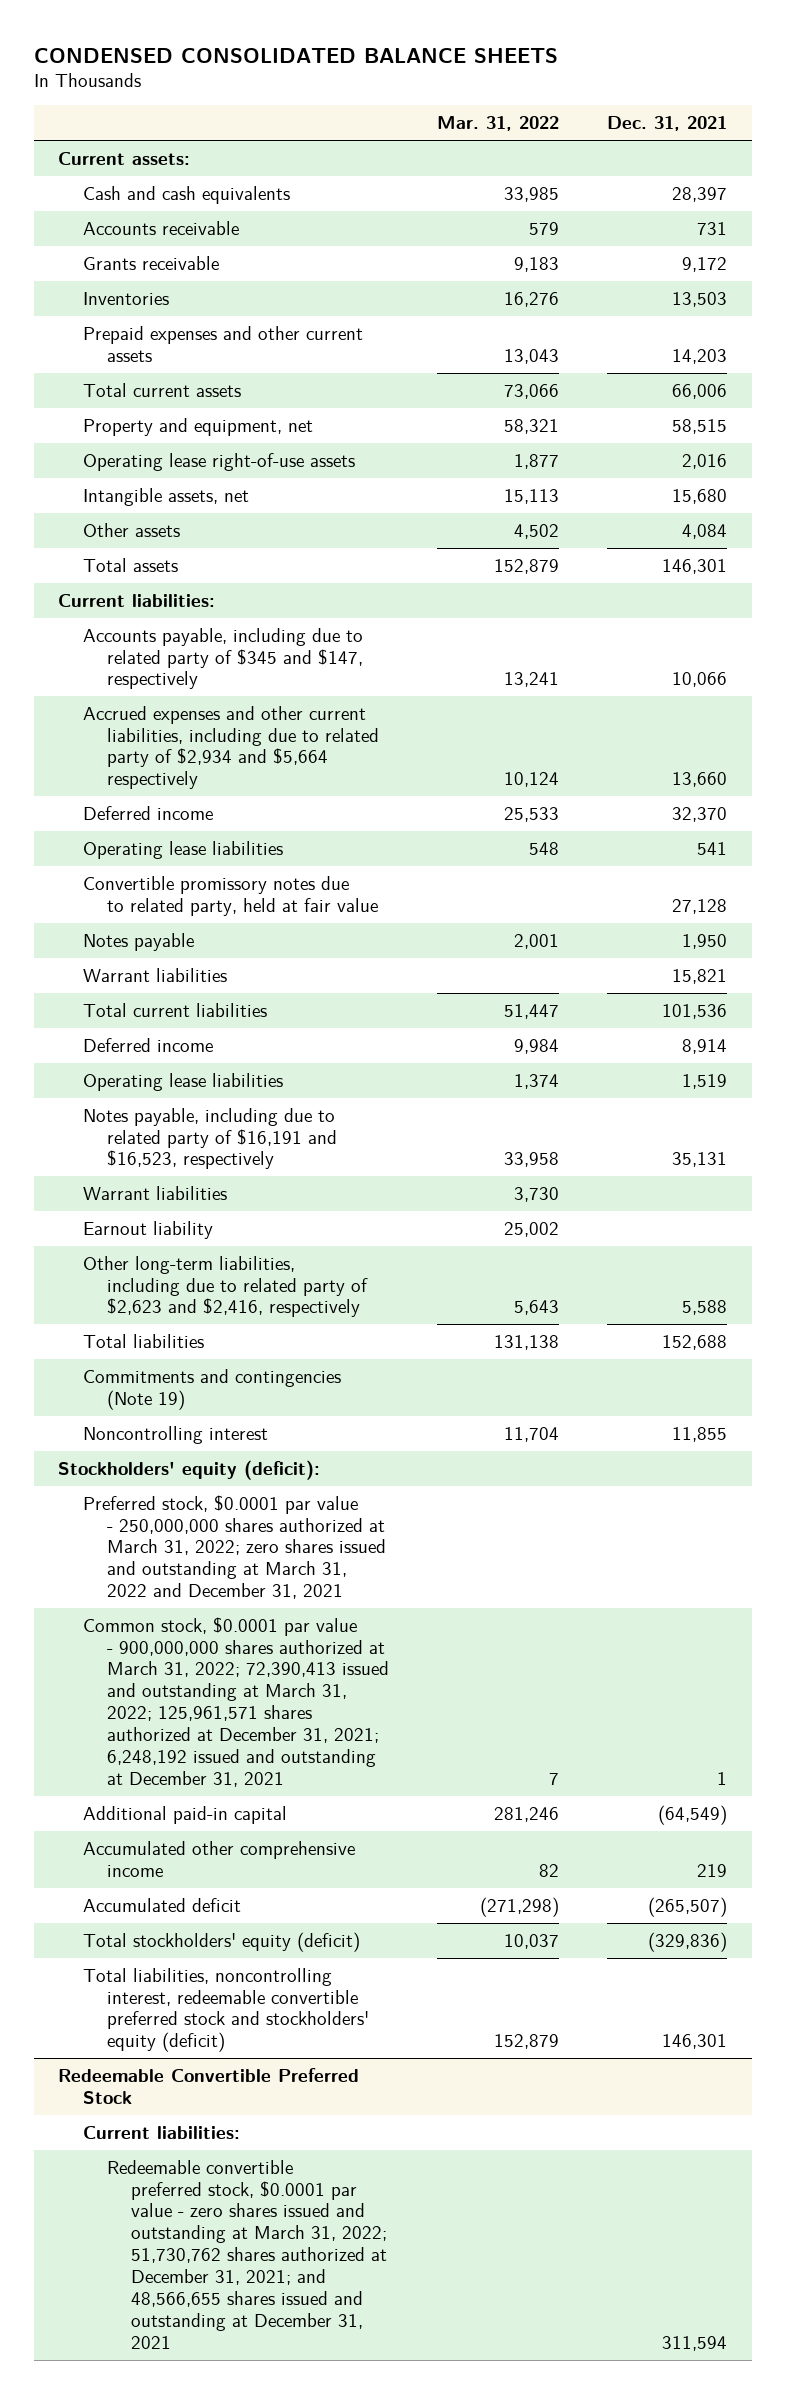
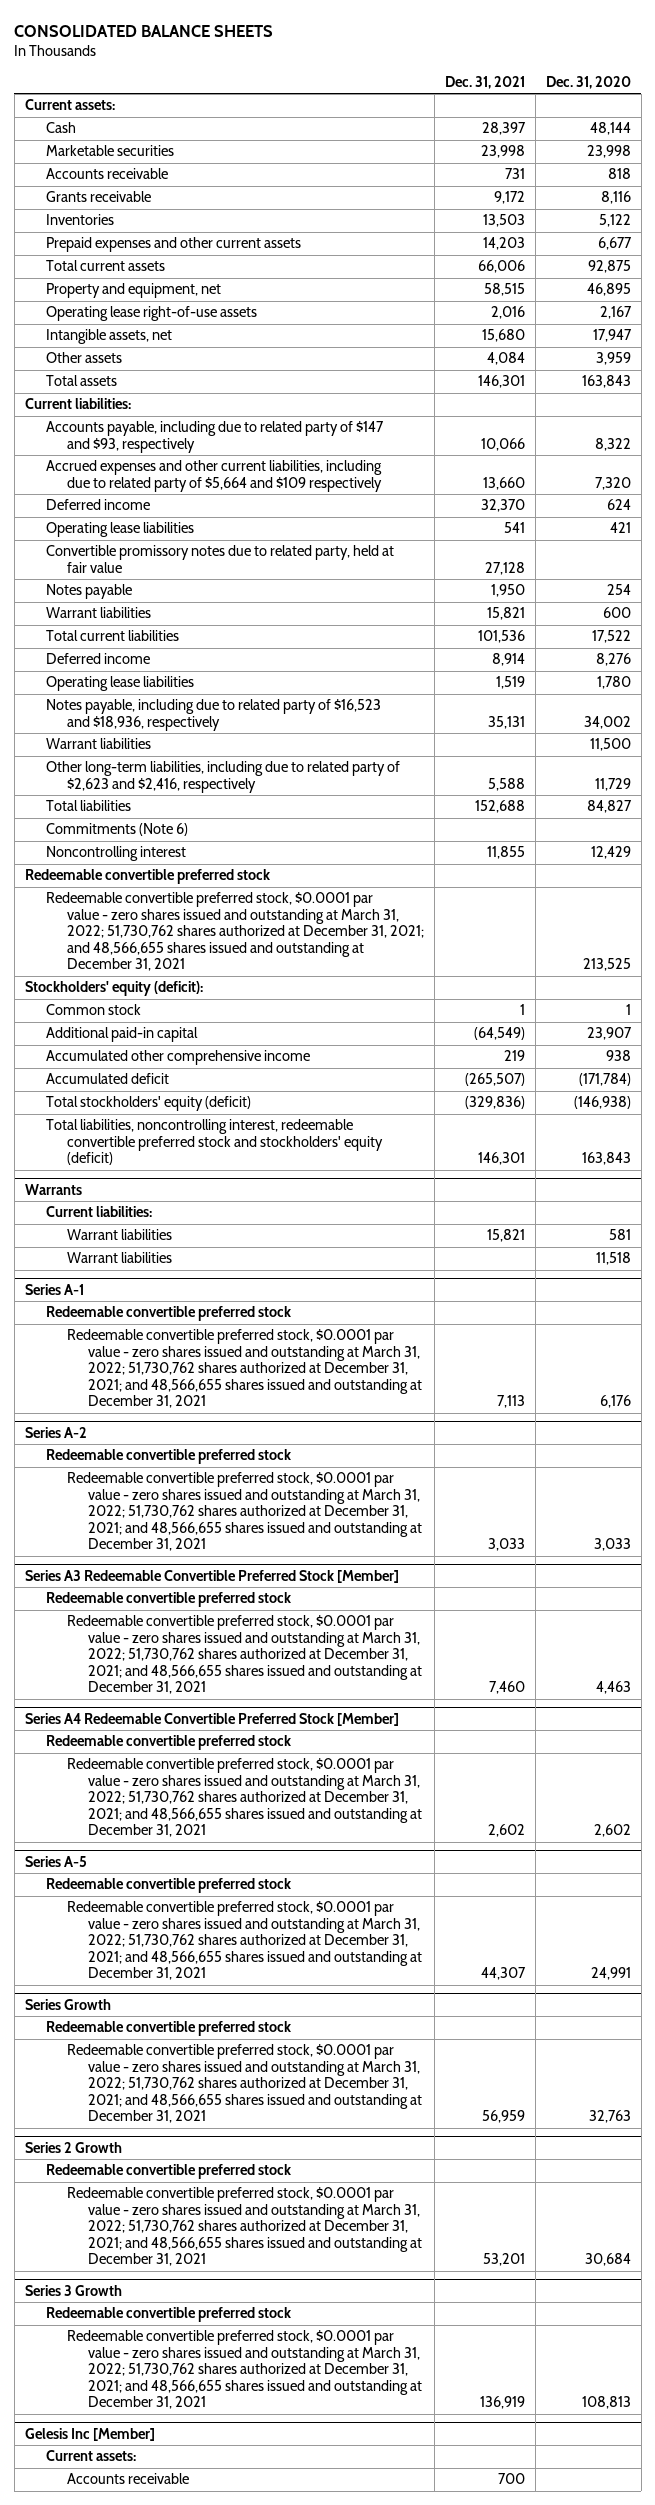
- CONDENSED CONSOLIDATED BALANCE SHEETS
+ CONSOLIDATED BALANCE SHEETS
- | Mar. 31, 2022 | Dec. 31, 2021
+ | Dec. 31, 2021 | Dec. 31, 2020
- Cash and cash equivalents | 33,985 | 28,397
+ Cash | 28,397 | 48,144
+ Marketable securities | 23,998 | 23,998
- Accounts payable, including due to related party of $345 and $147, respectively | 13,241 | 10,066
- Accrued expenses and other current liabilities, including due to related party of $2,934 and $5,664 respectively | 10,124 | 13,660
+ Accounts payable, including due to related party of $147 and $93, respectively | 10,066 | 8,322
+ Accrued expenses and other current liabilities, including due to related party of $5,664 and $109 respectively | 13,660 | 7,320
- Notes payable, including due to related party of $16,191 and $16,523, respectively | 33,958 | 35,131
+ Notes payable, including due to related party of $16,523 and $18,936, respectively | 35,131 | 34,002
- Earnout liability | 25,002 |
- Commitments and contingencies (Note 19)
+ Commitments (Note 6)
+ Redeemable convertible preferred stock
+ Redeemable convertible preferred stock, $0.0001 par value - zero shares issued and outstanding at March 31, 2022; 51,730,762 shares authorized at December 31, 2021; and 48,566,655 shares issued and outstanding at December 31, 2021 | | 213,525
- Preferred stock, $0.0001 par value - 250,000,000 shares authorized at March 31, 2022; zero shares issued and outstanding at March 31, 2022 and December 31, 2021
- Common stock, $0.0001 par value - 900,000,000 shares authorized at March 31, 2022; 72,390,413 issued and outstanding at March 31, 2022; 125,961,571 shares authorized at December 31, 2021; 6,248,192 issued and outstanding at December 31, 2021 | 7 | 1
+ Common stock | 1 | 1
- Redeemable Convertible Preferred Stock
+ Warrants
- Redeemable convertible preferred stock, $0.0001 par value - zero shares issued and outstanding at March 31, 2022; 51,730,762 shares authorized at December 31, 2021; and 48,566,655 shares issued and outstanding at December 31, 2021 | | 311,594
+ Warrant liabilities | 15,821 | 581
+ Warrant liabilities | | 11,518
+ Series A-1
+ Redeemable convertible preferred stock
+ Redeemable convertible preferred stock, $0.0001 par value - zero shares issued and outstanding at March 31, 2022; 51,730,762 shares authorized at December 31, 2021; and 48,566,655 shares issued and outstanding at December 31, 2021 | 7,113 | 6,176
+ Series A-2
+ Redeemable convertible preferred stock
+ Redeemable convertible preferred stock, $0.0001 par value - zero shares issued and outstanding at March 31, 2022; 51,730,762 shares authorized at December 31, 2021; and 48,566,655 shares issued and outstanding at December 31, 2021 | 3,033 | 3,033
+ Series A3 Redeemable Convertible Preferred Stock [Member]
+ Redeemable convertible preferred stock
+ Redeemable convertible preferred stock, $0.0001 par value - zero shares issued and outstanding at March 31, 2022; 51,730,762 shares authorized at December 31, 2021; and 48,566,655 shares issued and outstanding at December 31, 2021 | 7,460 | 4,463
+ Series A4 Redeemable Convertible Preferred Stock [Member]
+ Redeemable convertible preferred stock
+ Redeemable convertible preferred stock, $0.0001 par value - zero shares issued and outstanding at March 31, 2022; 51,730,762 shares authorized at December 31, 2021; and 48,566,655 shares issued and outstanding at December 31, 2021 | 2,602 | 2,602
+ Series A-5
+ Redeemable convertible preferred stock
+ Redeemable convertible preferred stock, $0.0001 par value - zero shares issued and outstanding at March 31, 2022; 51,730,762 shares authorized at December 31, 2021; and 48,566,655 shares issued and outstanding at December 31, 2021 | 44,307 | 24,991
+ Series Growth
+ Redeemable convertible preferred stock
+ Redeemable convertible preferred stock, $0.0001 par value - zero shares issued and outstanding at March 31, 2022; 51,730,762 shares authorized at December 31, 2021; and 48,566,655 shares issued and outstanding at December 31, 2021 | 56,959 | 32,763
+ Series 2 Growth
+ Redeemable convertible preferred stock
+ Redeemable convertible preferred stock, $0.0001 par value - zero shares issued and outstanding at March 31, 2022; 51,730,762 shares authorized at December 31, 2021; and 48,566,655 shares issued and outstanding at December 31, 2021 | 53,201 | 30,684
+ Series 3 Growth
+ Redeemable convertible preferred stock
+ Redeemable convertible preferred stock, $0.0001 par value - zero shares issued and outstanding at March 31, 2022; 51,730,762 shares authorized at December 31, 2021; and 48,566,655 shares issued and outstanding at December 31, 2021 | 136,919 | 108,813
+ Gelesis Inc [Member]
+ Current assets:
+ Accounts receivable | 700 |

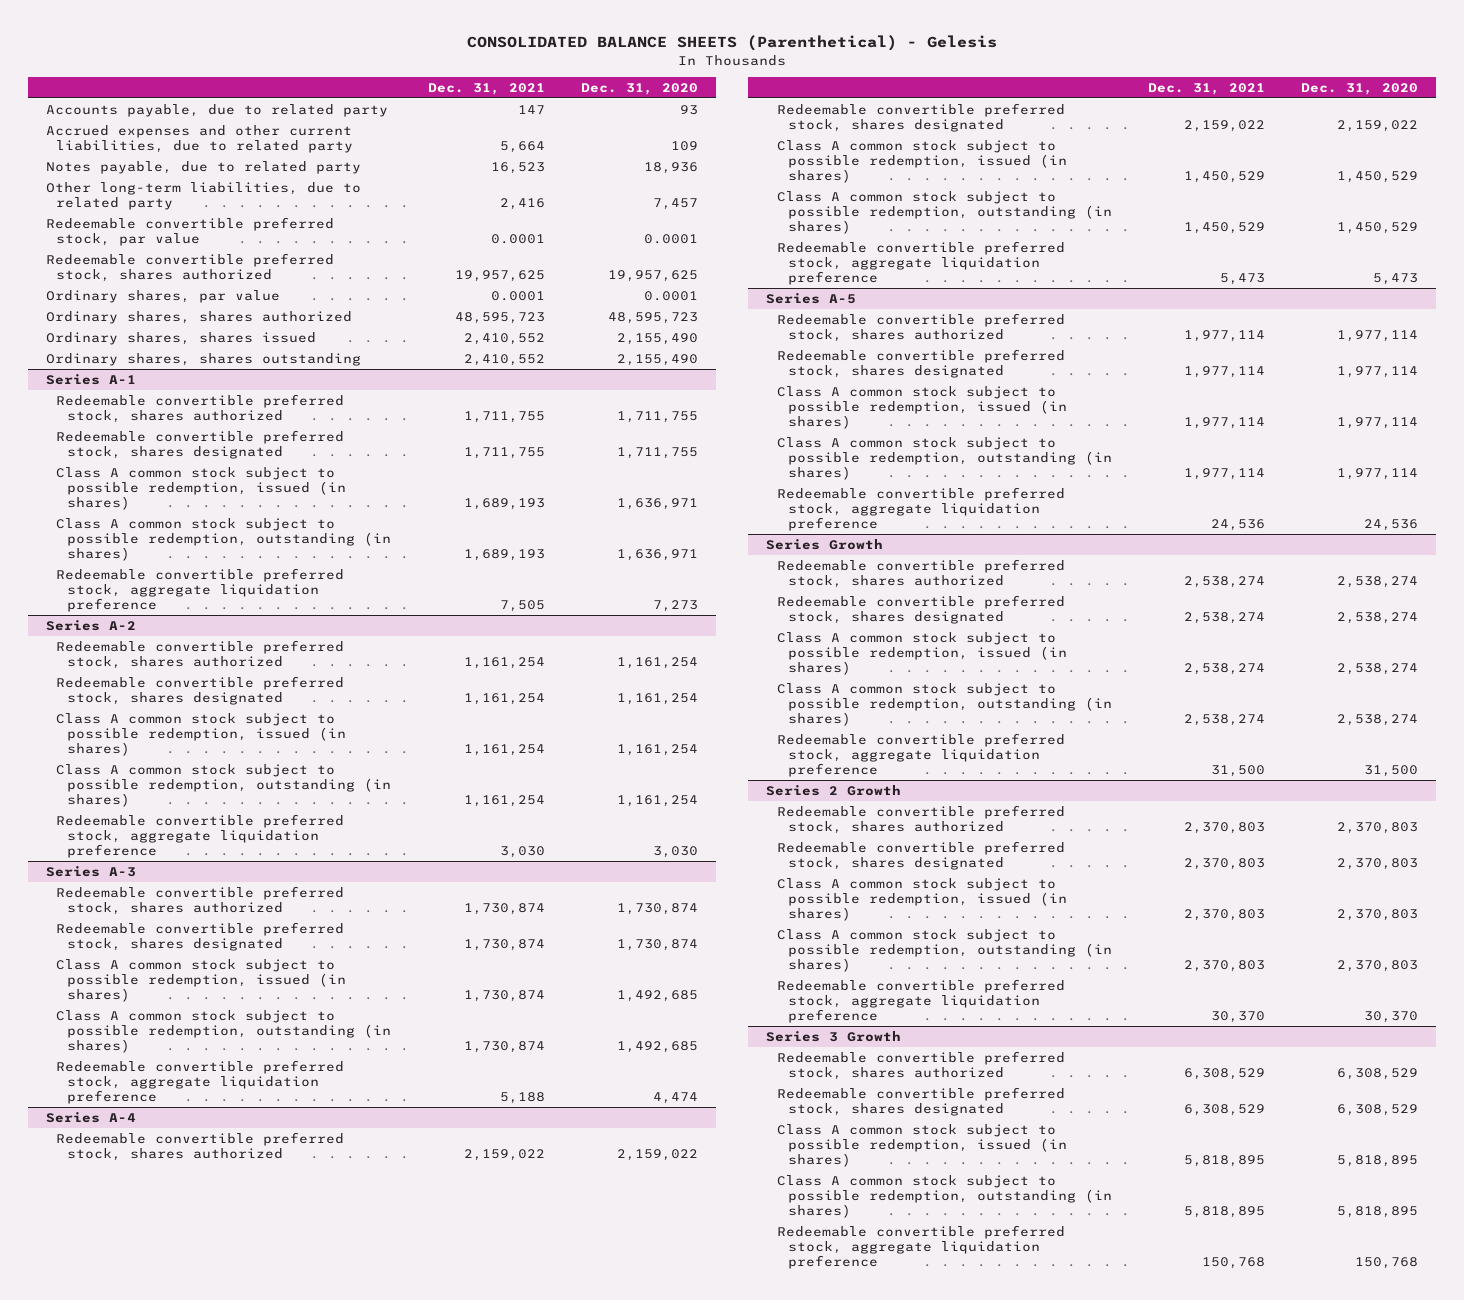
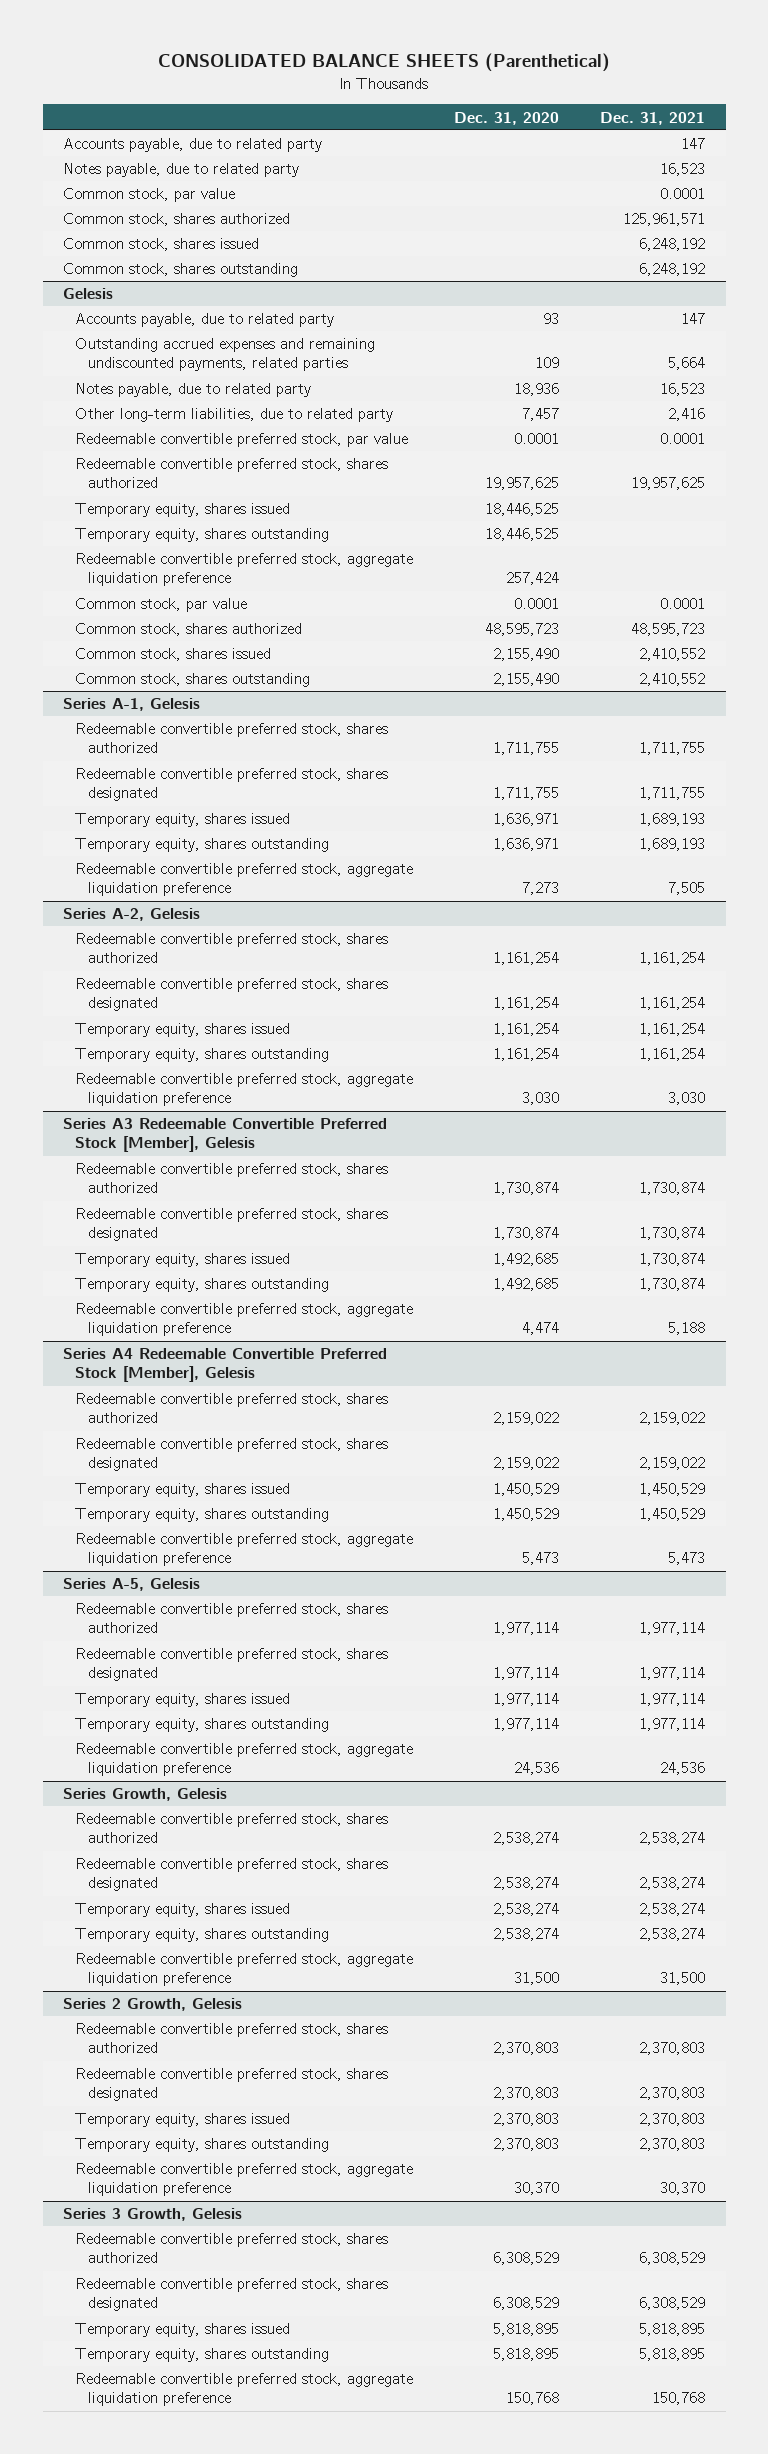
- CONSOLIDATED BALANCE SHEETS (Parenthetical) - Gelesis
+ CONSOLIDATED BALANCE SHEETS (Parenthetical)
- | Dec. 31, 2021 | Dec. 31, 2020
+ | Dec. 31, 2020 | Dec. 31, 2021
+ Accounts payable, due to related party | | 147
+ Notes payable, due to related party | | 16,523
+ Common stock, par value | | 0.0001
+ Common stock, shares authorized | | 125,961,571
+ Common stock, shares issued | | 6,248,192
+ Common stock, shares outstanding | | 6,248,192
+ Gelesis
- Accrued expenses and other current liabilities, due to related party | 5,664 | 109
+ Outstanding accrued expenses and remaining undiscounted payments, related parties | 109 | 5,664
- Ordinary shares, par value | 0.0001 | 0.0001
- Ordinary shares, shares authorized | 48,595,723 | 48,595,723
- Ordinary shares, shares issued | 2,410,552 | 2,155,490
- Ordinary shares, shares outstanding | 2,410,552 | 2,155,490
- Series A-1
+ Temporary equity, shares issued | 18,446,525 |
+ Temporary equity, shares outstanding | 18,446,525 |
+ Redeemable convertible preferred stock, aggregate liquidation preference | 257,424 |
+ Common stock, par value | 0.0001 | 0.0001
+ Common stock, shares authorized | 48,595,723 | 48,595,723
+ Common stock, shares issued | 2,155,490 | 2,410,552
+ Common stock, shares outstanding | 2,155,490 | 2,410,552
+ Series A-1, Gelesis
- Class A common stock subject to possible redemption, issued (in shares) | 1,689,193 | 1,636,971
- Class A common stock subject to possible redemption, outstanding (in shares) | 1,689,193 | 1,636,971
+ Temporary equity, shares issued | 1,636,971 | 1,689,193
+ Temporary equity, shares outstanding | 1,636,971 | 1,689,193
- Series A-2
+ Series A-2, Gelesis
- Class A common stock subject to possible redemption, issued (in shares) | 1,161,254 | 1,161,254
- Class A common stock subject to possible redemption, outstanding (in shares) | 1,161,254 | 1,161,254
+ Temporary equity, shares issued | 1,161,254 | 1,161,254
+ Temporary equity, shares outstanding | 1,161,254 | 1,161,254
- Series A-3
+ Series A3 Redeemable Convertible Preferred Stock [Member], Gelesis
- Class A common stock subject to possible redemption, issued (in shares) | 1,730,874 | 1,492,685
- Class A common stock subject to possible redemption, outstanding (in shares) | 1,730,874 | 1,492,685
+ Temporary equity, shares issued | 1,492,685 | 1,730,874
+ Temporary equity, shares outstanding | 1,492,685 | 1,730,874
- Series A-4
+ Series A4 Redeemable Convertible Preferred Stock [Member], Gelesis
- Class A common stock subject to possible redemption, issued (in shares) | 1,450,529 | 1,450,529
- Class A common stock subject to possible redemption, outstanding (in shares) | 1,450,529 | 1,450,529
+ Temporary equity, shares issued | 1,450,529 | 1,450,529
+ Temporary equity, shares outstanding | 1,450,529 | 1,450,529
- Series A-5
+ Series A-5, Gelesis
- Class A common stock subject to possible redemption, issued (in shares) | 1,977,114 | 1,977,114
- Class A common stock subject to possible redemption, outstanding (in shares) | 1,977,114 | 1,977,114
+ Temporary equity, shares issued | 1,977,114 | 1,977,114
+ Temporary equity, shares outstanding | 1,977,114 | 1,977,114
- Series Growth
+ Series Growth, Gelesis
- Class A common stock subject to possible redemption, issued (in shares) | 2,538,274 | 2,538,274
- Class A common stock subject to possible redemption, outstanding (in shares) | 2,538,274 | 2,538,274
+ Temporary equity, shares issued | 2,538,274 | 2,538,274
+ Temporary equity, shares outstanding | 2,538,274 | 2,538,274
- Series 2 Growth
+ Series 2 Growth, Gelesis
- Class A common stock subject to possible redemption, issued (in shares) | 2,370,803 | 2,370,803
- Class A common stock subject to possible redemption, outstanding (in shares) | 2,370,803 | 2,370,803
+ Temporary equity, shares issued | 2,370,803 | 2,370,803
+ Temporary equity, shares outstanding | 2,370,803 | 2,370,803
- Series 3 Growth
+ Series 3 Growth, Gelesis
- Class A common stock subject to possible redemption, issued (in shares) | 5,818,895 | 5,818,895
- Class A common stock subject to possible redemption, outstanding (in shares) | 5,818,895 | 5,818,895
+ Temporary equity, shares issued | 5,818,895 | 5,818,895
+ Temporary equity, shares outstanding | 5,818,895 | 5,818,895

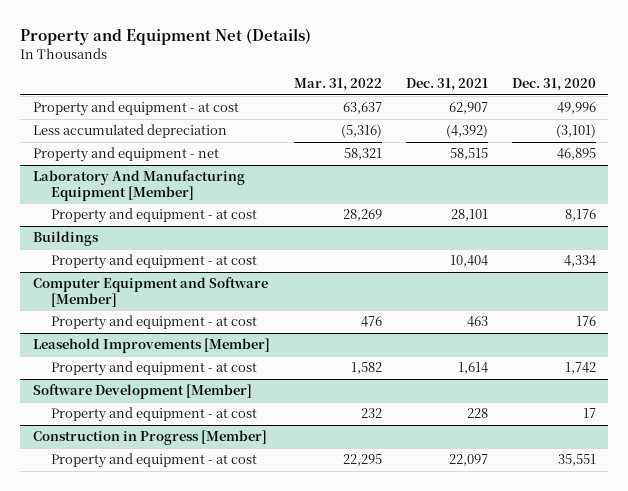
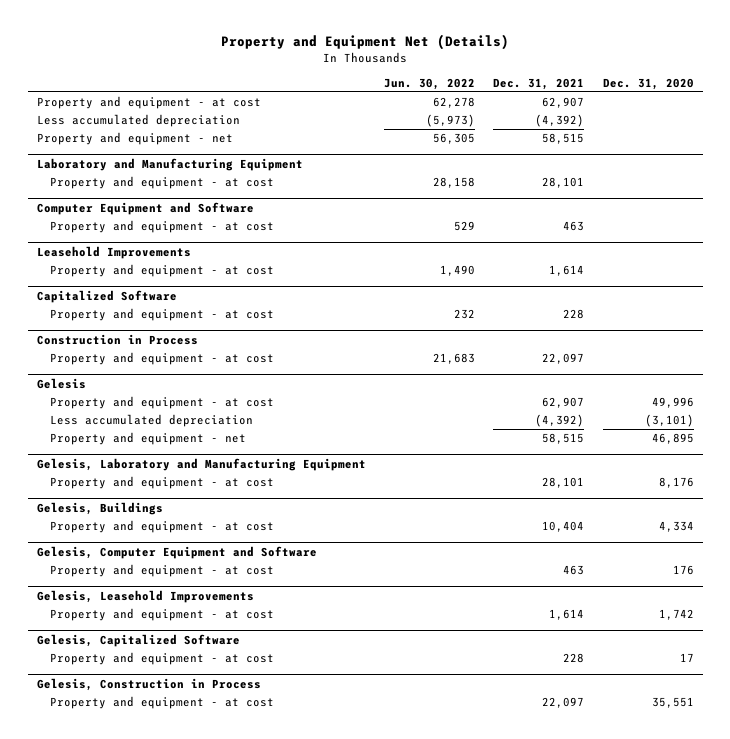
- | Mar. 31, 2022 | Dec. 31, 2021 | Dec. 31, 2020
+ | Jun. 30, 2022 | Dec. 31, 2021 | Dec. 31, 2020
+ Property and equipment - at cost | 62,278 | 62,907 |
+ Less accumulated depreciation | (5,973) | (4,392) |
+ Property and equipment - net | 56,305 | 58,515 |
+ Laboratory and Manufacturing Equipment
+ Property and equipment - at cost | 28,158 | 28,101 |
+ Computer Equipment and Software
+ Property and equipment - at cost | 529 | 463 |
+ Leasehold Improvements
+ Property and equipment - at cost | 1,490 | 1,614 |
+ Capitalized Software
+ Property and equipment - at cost | 232 | 228 |
+ Construction in Process
+ Property and equipment - at cost | 21,683 | 22,097 |
+ Gelesis
- Laboratory And Manufacturing Equipment [Member]
+ Gelesis, Laboratory and Manufacturing Equipment
- Buildings
+ Gelesis, Buildings
- Computer Equipment and Software [Member]
+ Gelesis, Computer Equipment and Software
- Leasehold Improvements [Member]
+ Gelesis, Leasehold Improvements
- Software Development [Member]
+ Gelesis, Capitalized Software
- Construction in Progress [Member]
+ Gelesis, Construction in Process

